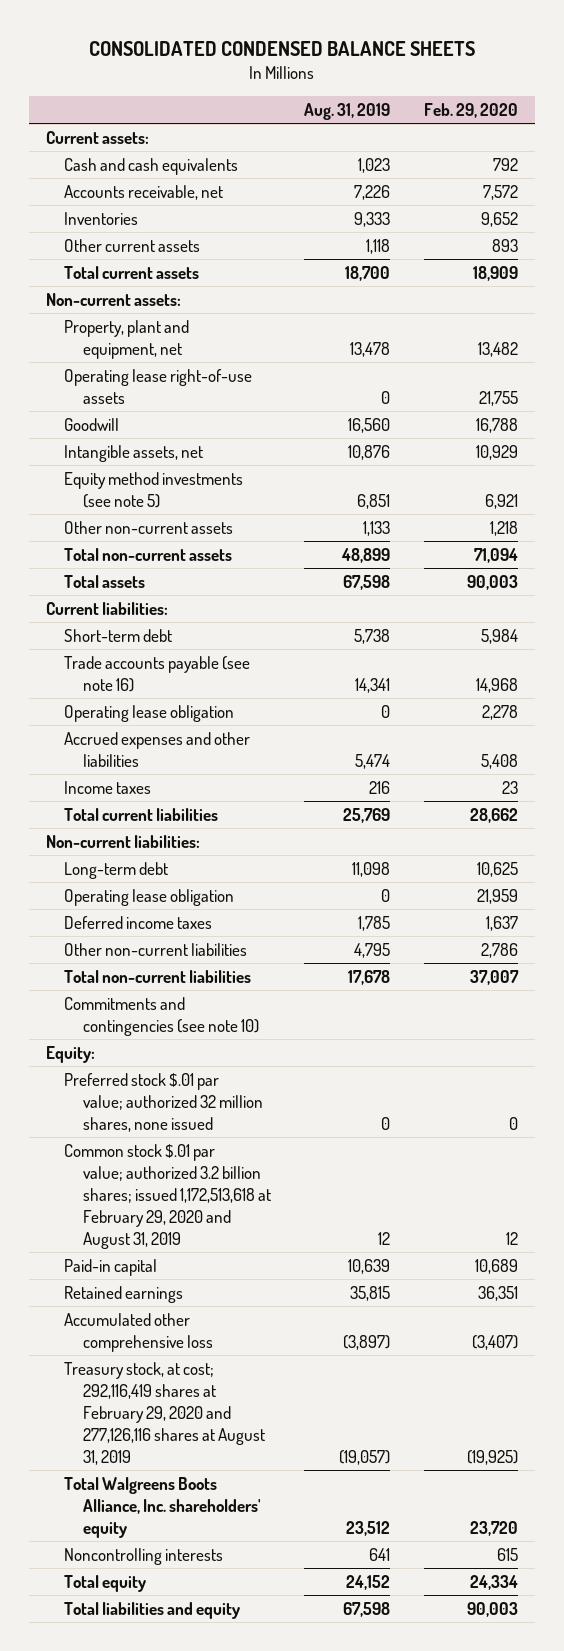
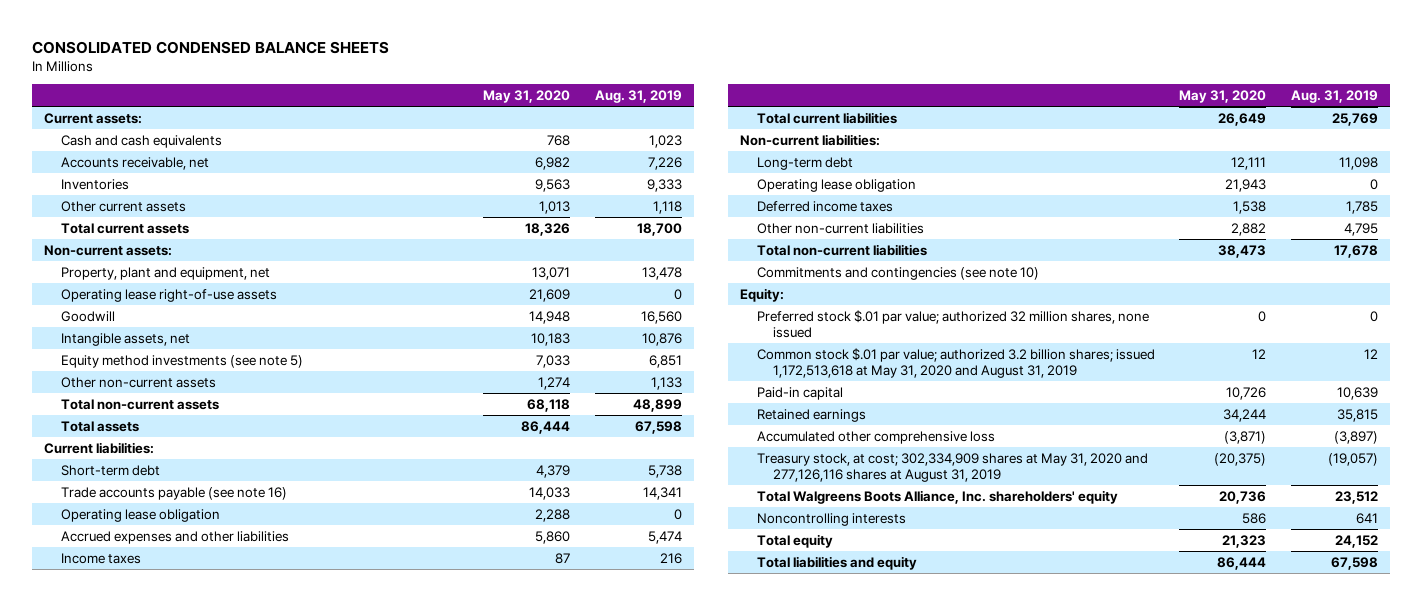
- | Aug. 31, 2019 | Feb. 29, 2020
+ | May 31, 2020 | Aug. 31, 2019
- Common stock $.01 par value; authorized 3.2 billion shares; issued 1,172,513,618 at February 29, 2020 and August 31, 2019 | 12 | 12
+ Common stock $.01 par value; authorized 3.2 billion shares; issued 1,172,513,618 at May 31, 2020 and August 31, 2019 | 12 | 12
- Treasury stock, at cost; 292,116,419 shares at February 29, 2020 and 277,126,116 shares at August 31, 2019 | (19,057) | (19,925)
+ Treasury stock, at cost; 302,334,909 shares at May 31, 2020 and 277,126,116 shares at August 31, 2019 | (20,375) | (19,057)

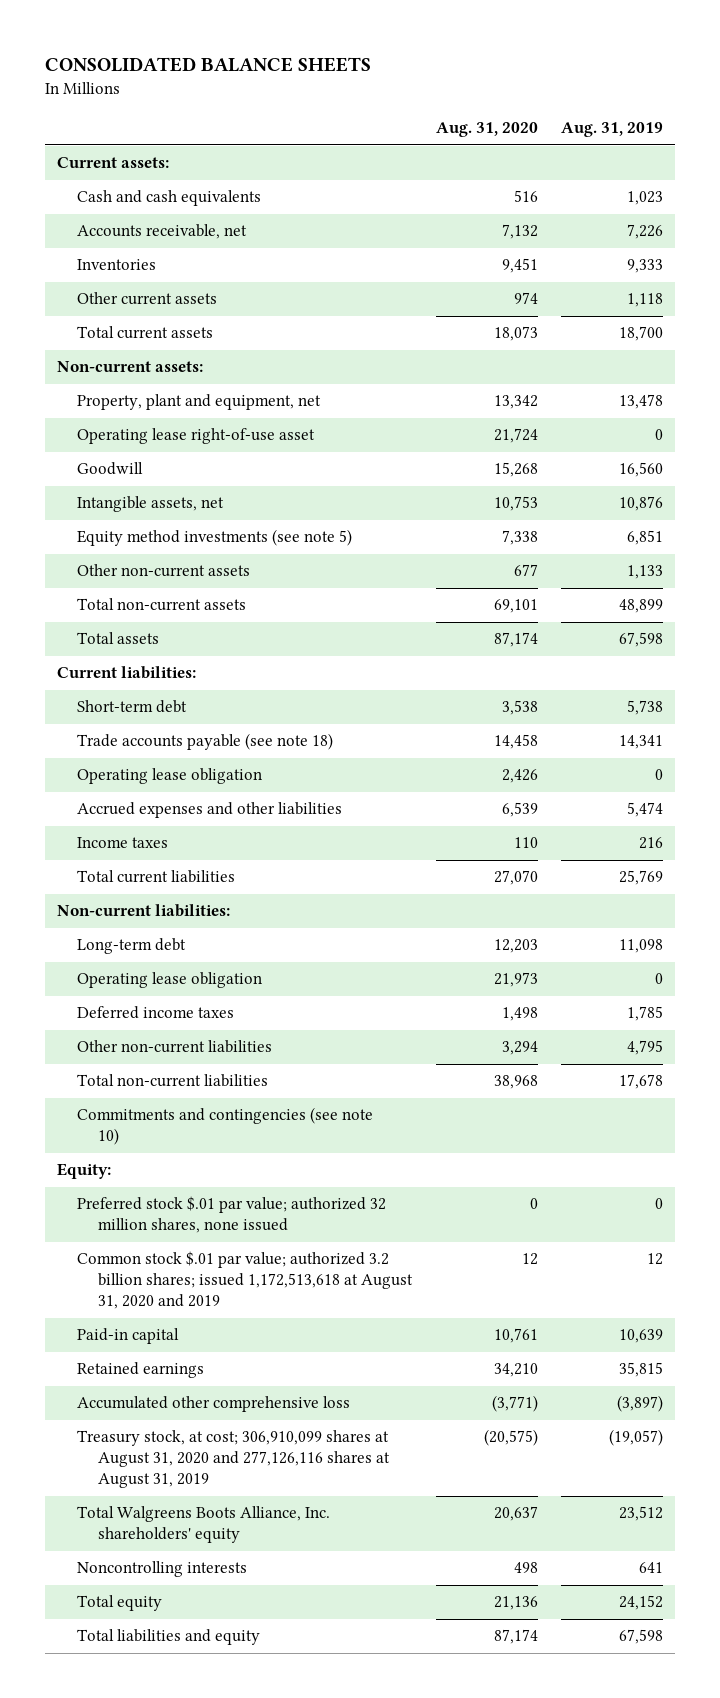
- CONSOLIDATED CONDENSED BALANCE SHEETS
+ CONSOLIDATED BALANCE SHEETS
- | May 31, 2020 | Aug. 31, 2019
+ | Aug. 31, 2020 | Aug. 31, 2019
- Operating lease right-of-use assets | 21,609 | 0
+ Operating lease right-of-use asset | 21,724 | 0
- Trade accounts payable (see note 16) | 14,033 | 14,341
+ Trade accounts payable (see note 18) | 14,458 | 14,341
- Common stock $.01 par value; authorized 3.2 billion shares; issued 1,172,513,618 at May 31, 2020 and August 31, 2019 | 12 | 12
+ Common stock $.01 par value; authorized 3.2 billion shares; issued 1,172,513,618 at August 31, 2020 and 2019 | 12 | 12
- Treasury stock, at cost; 302,334,909 shares at May 31, 2020 and 277,126,116 shares at August 31, 2019 | (20,375) | (19,057)
+ Treasury stock, at cost; 306,910,099 shares at August 31, 2020 and 277,126,116 shares at August 31, 2019 | (20,575) | (19,057)

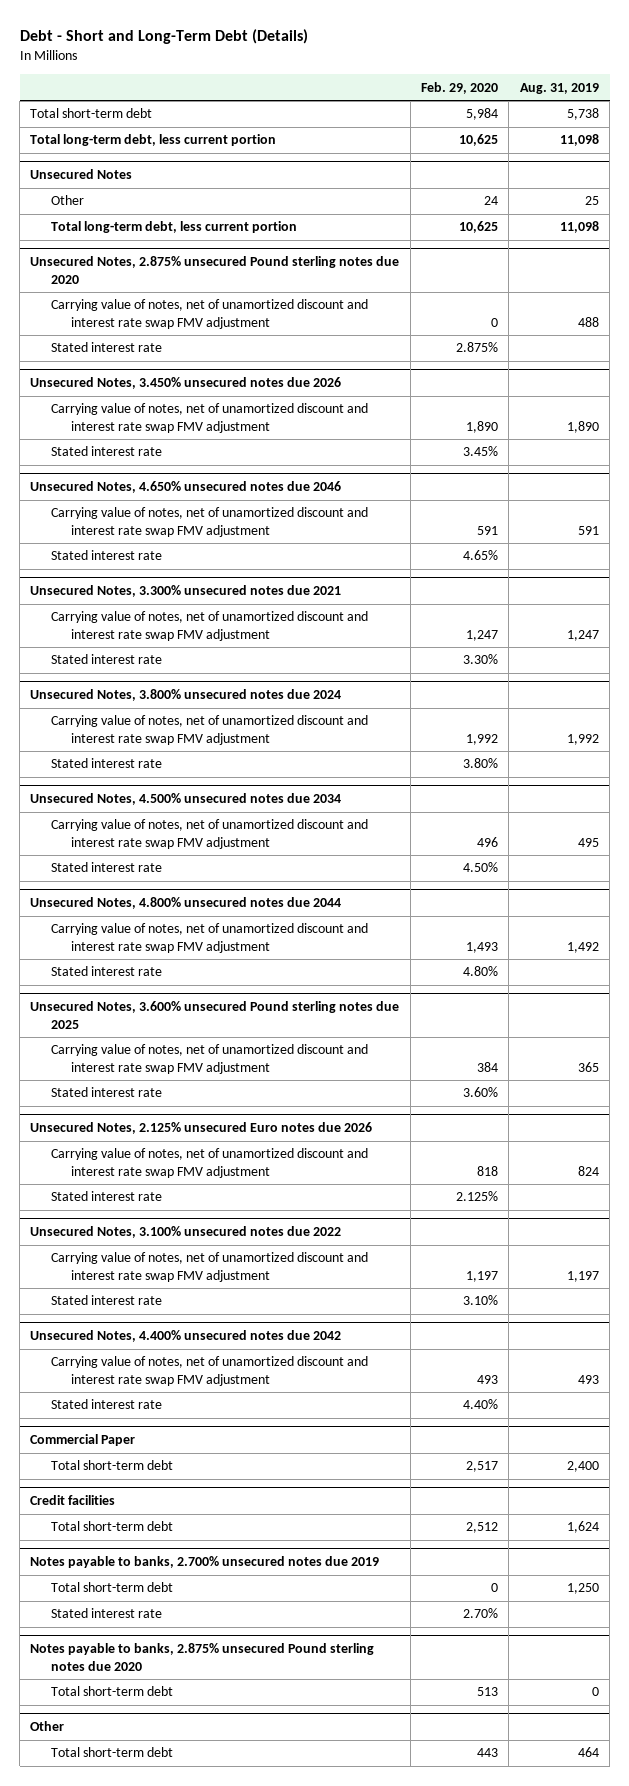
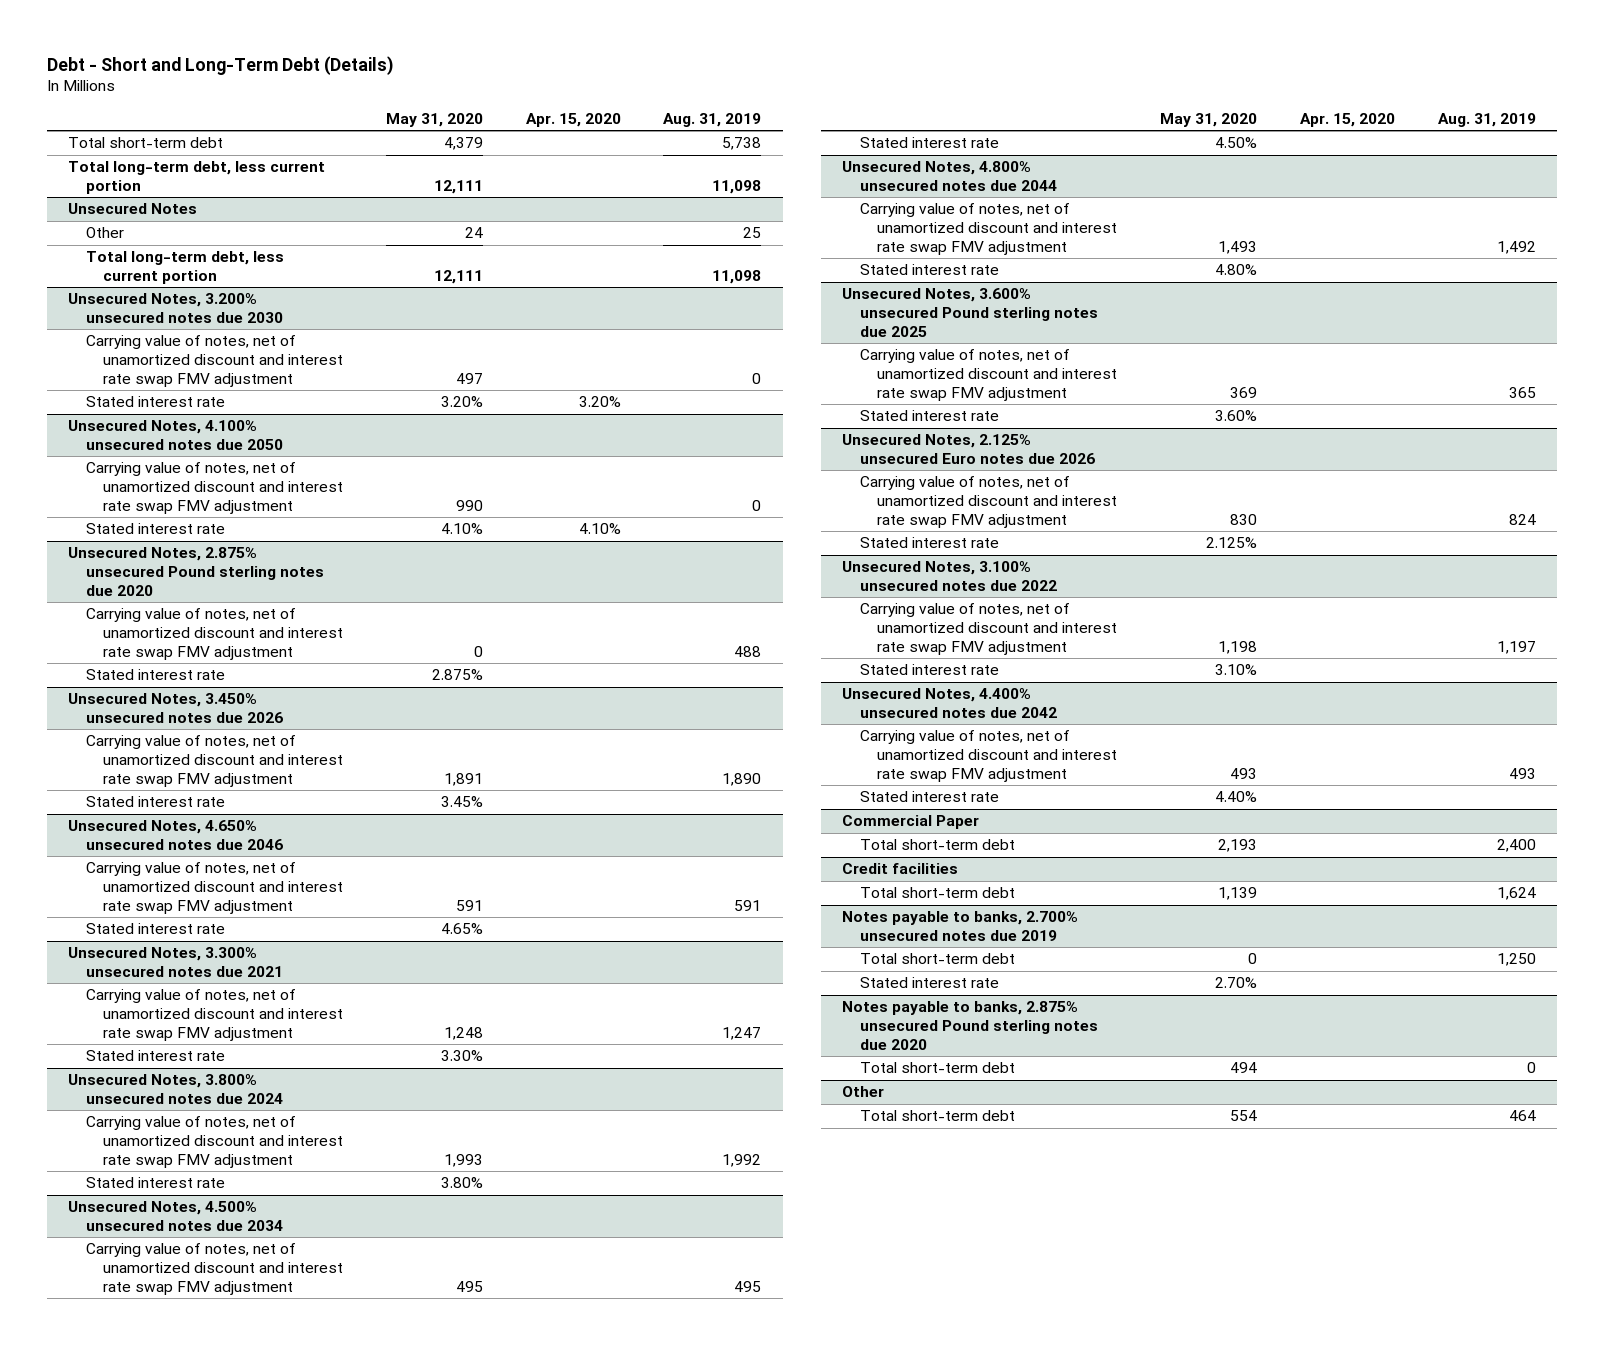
- | Feb. 29, 2020 | Aug. 31, 2019
+ | May 31, 2020 | Apr. 15, 2020 | Aug. 31, 2019
+ Unsecured Notes, 3.200% unsecured notes due 2030
+ Carrying value of notes, net of unamortized discount and interest rate swap FMV adjustment | 497 | | 0
+ Stated interest rate | 3.20% | 3.20% |
+ Unsecured Notes, 4.100% unsecured notes due 2050
+ Carrying value of notes, net of unamortized discount and interest rate swap FMV adjustment | 990 | | 0
+ Stated interest rate | 4.10% | 4.10% |

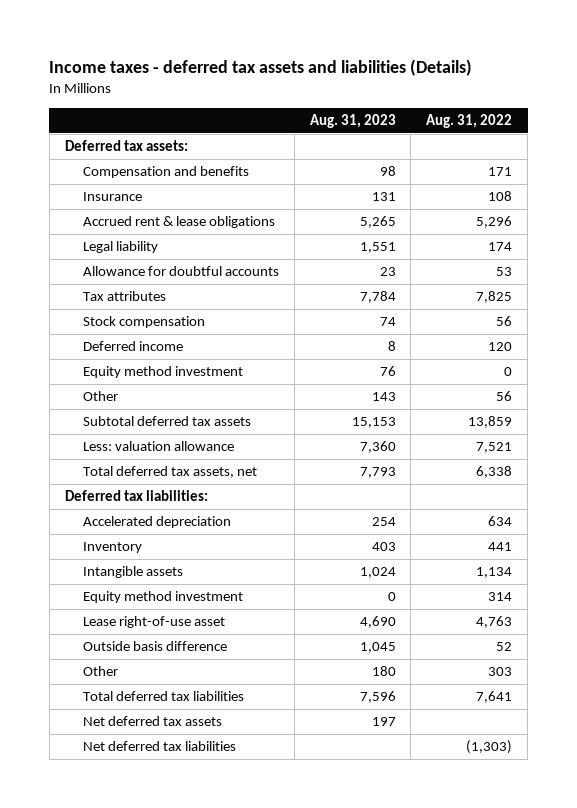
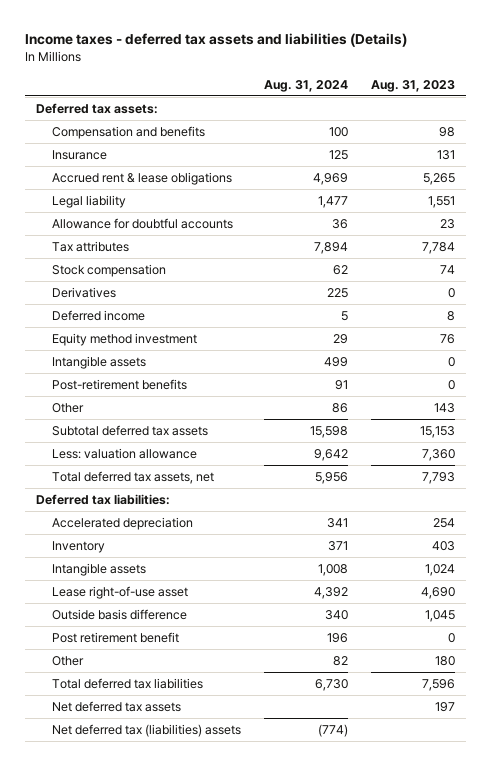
- | Aug. 31, 2023 | Aug. 31, 2022
+ | Aug. 31, 2024 | Aug. 31, 2023
+ Derivatives | 225 | 0
+ Intangible assets | 499 | 0
+ Post-retirement benefits | 91 | 0
- Equity method investment | 0 | 314
+ Post retirement benefit | 196 | 0
- Net deferred tax liabilities | | (1,303)
+ Net deferred tax (liabilities) assets | (774) |

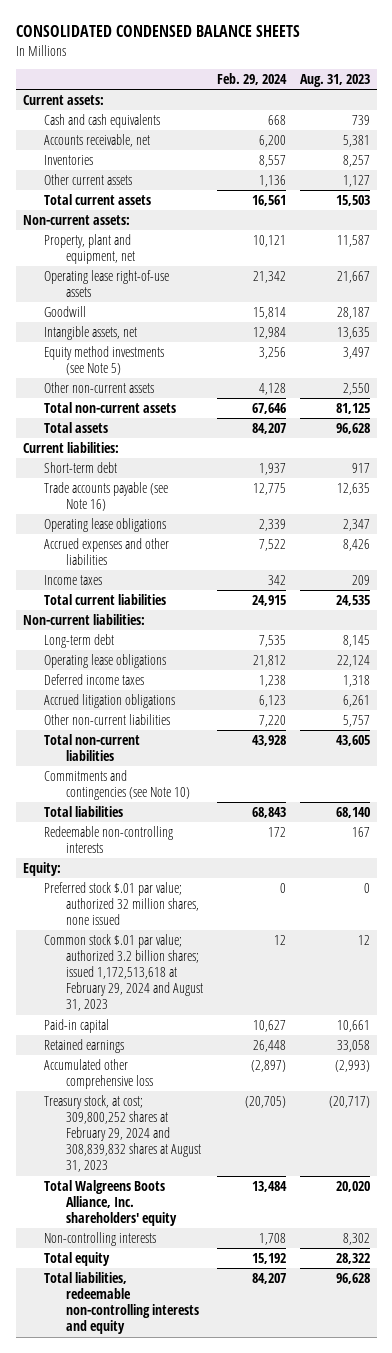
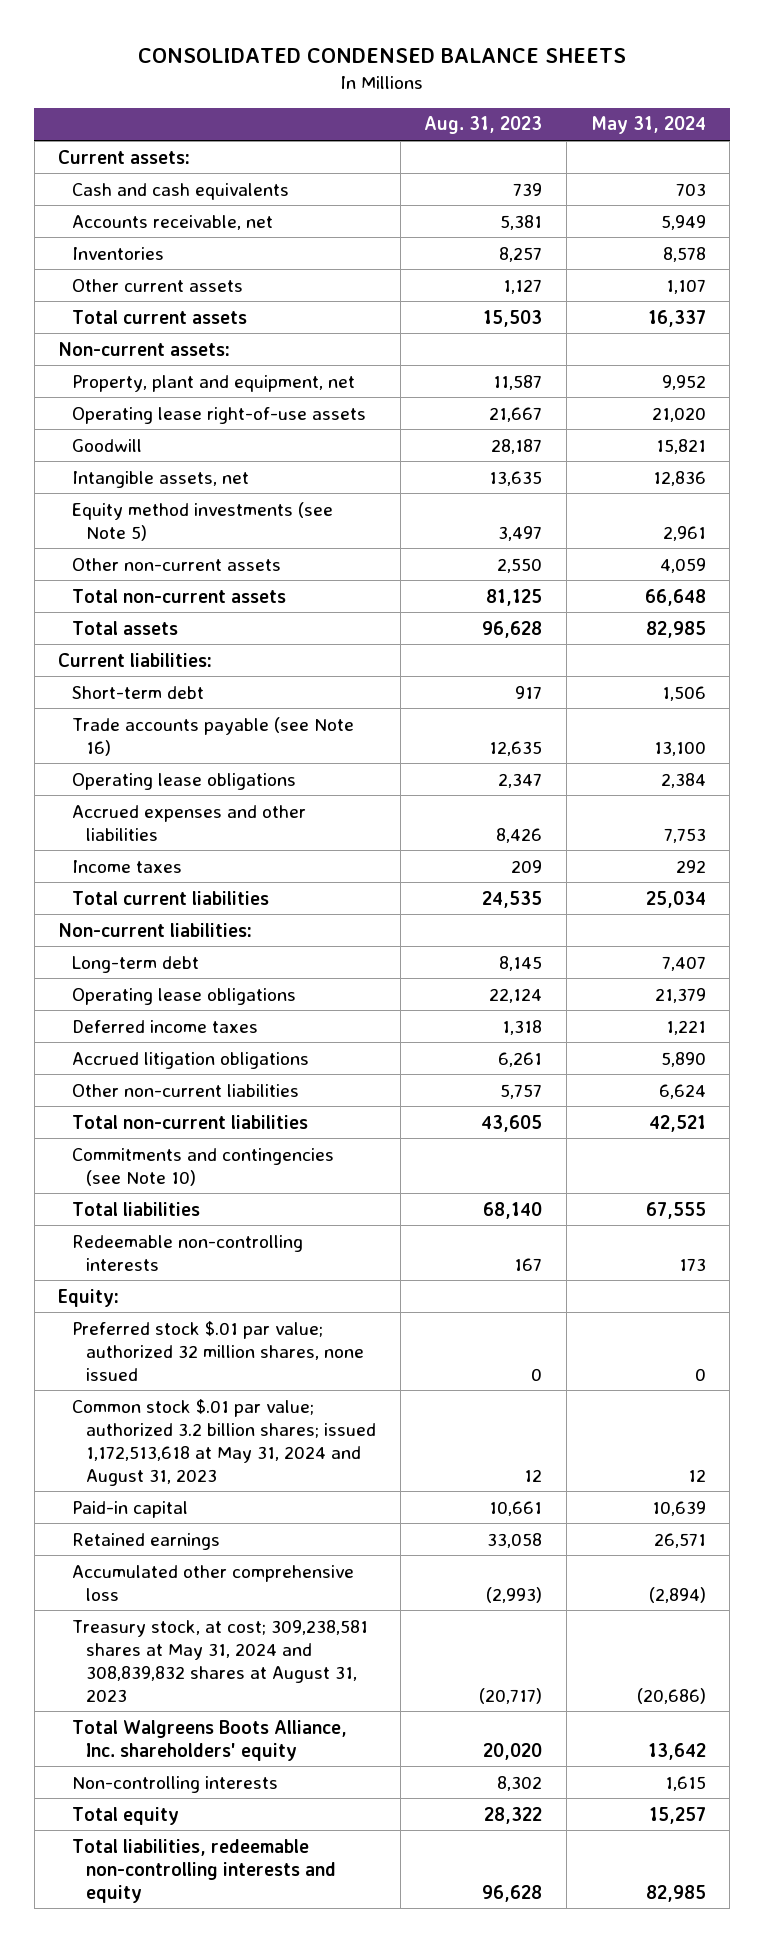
- | Feb. 29, 2024 | Aug. 31, 2023
+ | Aug. 31, 2023 | May 31, 2024
- Common stock $.01 par value; authorized 3.2 billion shares; issued 1,172,513,618 at February 29, 2024 and August 31, 2023 | 12 | 12
+ Common stock $.01 par value; authorized 3.2 billion shares; issued 1,172,513,618 at May 31, 2024 and August 31, 2023 | 12 | 12
- Treasury stock, at cost; 309,800,252 shares at February 29, 2024 and 308,839,832 shares at August 31, 2023 | (20,705) | (20,717)
+ Treasury stock, at cost; 309,238,581 shares at May 31, 2024 and 308,839,832 shares at August 31, 2023 | (20,717) | (20,686)

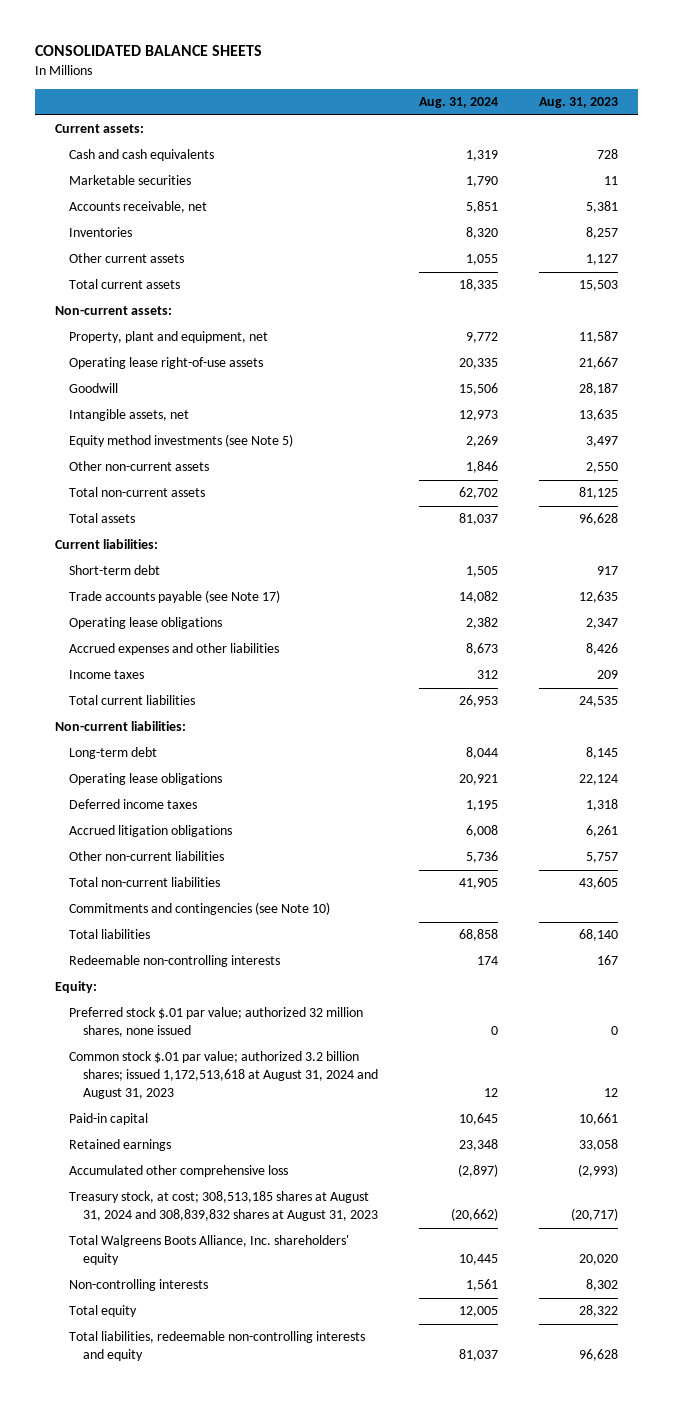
- CONSOLIDATED CONDENSED BALANCE SHEETS
+ CONSOLIDATED BALANCE SHEETS
- | Aug. 31, 2023 | May 31, 2024
+ | Aug. 31, 2024 | Aug. 31, 2023
- Cash and cash equivalents | 739 | 703
+ Cash and cash equivalents | 1,319 | 728
+ Marketable securities | 1,790 | 11
- Trade accounts payable (see Note 16) | 12,635 | 13,100
+ Trade accounts payable (see Note 17) | 14,082 | 12,635
- Common stock $.01 par value; authorized 3.2 billion shares; issued 1,172,513,618 at May 31, 2024 and August 31, 2023 | 12 | 12
+ Common stock $.01 par value; authorized 3.2 billion shares; issued 1,172,513,618 at August 31, 2024 and August 31, 2023 | 12 | 12
- Treasury stock, at cost; 309,238,581 shares at May 31, 2024 and 308,839,832 shares at August 31, 2023 | (20,717) | (20,686)
+ Treasury stock, at cost; 308,513,185 shares at August 31, 2024 and 308,839,832 shares at August 31, 2023 | (20,662) | (20,717)

